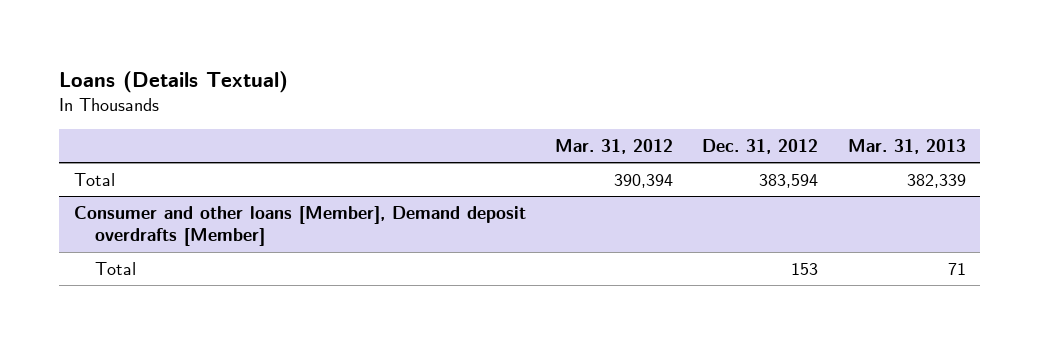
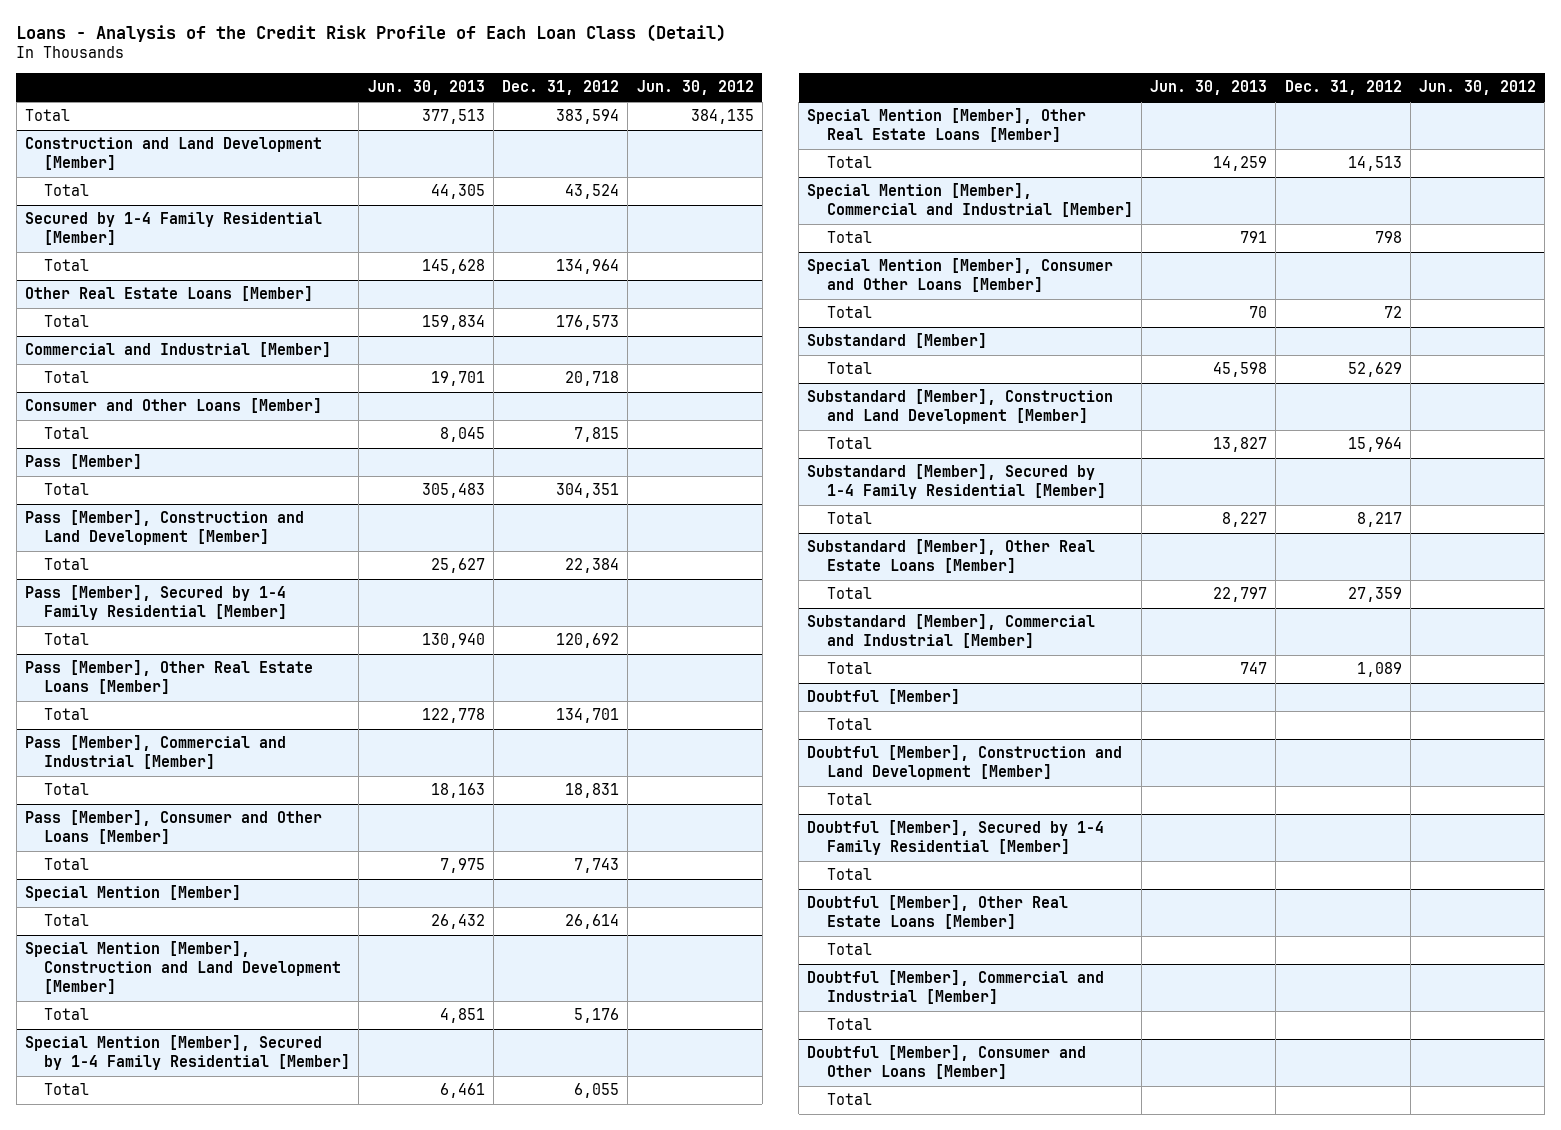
- Loans (Details Textual)
+ Loans - Analysis of the Credit Risk Profile of Each Loan Class (Detail)
- | Mar. 31, 2012 | Dec. 31, 2012 | Mar. 31, 2013
+ | Jun. 30, 2013 | Dec. 31, 2012 | Jun. 30, 2012
- Consumer and other loans [Member], Demand deposit overdrafts [Member]
- Total | | 153 | 71
+ Construction and Land Development [Member]
+ Total | 44,305 | 43,524 |
+ Secured by 1-4 Family Residential [Member]
+ Total | 145,628 | 134,964 |
+ Other Real Estate Loans [Member]
+ Total | 159,834 | 176,573 |
+ Commercial and Industrial [Member]
+ Total | 19,701 | 20,718 |
+ Consumer and Other Loans [Member]
+ Total | 8,045 | 7,815 |
+ Pass [Member]
+ Total | 305,483 | 304,351 |
+ Pass [Member], Construction and Land Development [Member]
+ Total | 25,627 | 22,384 |
+ Pass [Member], Secured by 1-4 Family Residential [Member]
+ Total | 130,940 | 120,692 |
+ Pass [Member], Other Real Estate Loans [Member]
+ Total | 122,778 | 134,701 |
+ Pass [Member], Commercial and Industrial [Member]
+ Total | 18,163 | 18,831 |
+ Pass [Member], Consumer and Other Loans [Member]
+ Total | 7,975 | 7,743 |
+ Special Mention [Member]
+ Total | 26,432 | 26,614 |
+ Special Mention [Member], Construction and Land Development [Member]
+ Total | 4,851 | 5,176 |
+ Special Mention [Member], Secured by 1-4 Family Residential [Member]
+ Total | 6,461 | 6,055 |
+ Special Mention [Member], Other Real Estate Loans [Member]
+ Total | 14,259 | 14,513 |
+ Special Mention [Member], Commercial and Industrial [Member]
+ Total | 791 | 798 |
+ Special Mention [Member], Consumer and Other Loans [Member]
+ Total | 70 | 72 |
+ Substandard [Member]
+ Total | 45,598 | 52,629 |
+ Substandard [Member], Construction and Land Development [Member]
+ Total | 13,827 | 15,964 |
+ Substandard [Member], Secured by 1-4 Family Residential [Member]
+ Total | 8,227 | 8,217 |
+ Substandard [Member], Other Real Estate Loans [Member]
+ Total | 22,797 | 27,359 |
+ Substandard [Member], Commercial and Industrial [Member]
+ Total | 747 | 1,089 |
+ Doubtful [Member]
+ Total
+ Doubtful [Member], Construction and Land Development [Member]
+ Total
+ Doubtful [Member], Secured by 1-4 Family Residential [Member]
+ Total
+ Doubtful [Member], Other Real Estate Loans [Member]
+ Total
+ Doubtful [Member], Commercial and Industrial [Member]
+ Total
+ Doubtful [Member], Consumer and Other Loans [Member]
+ Total

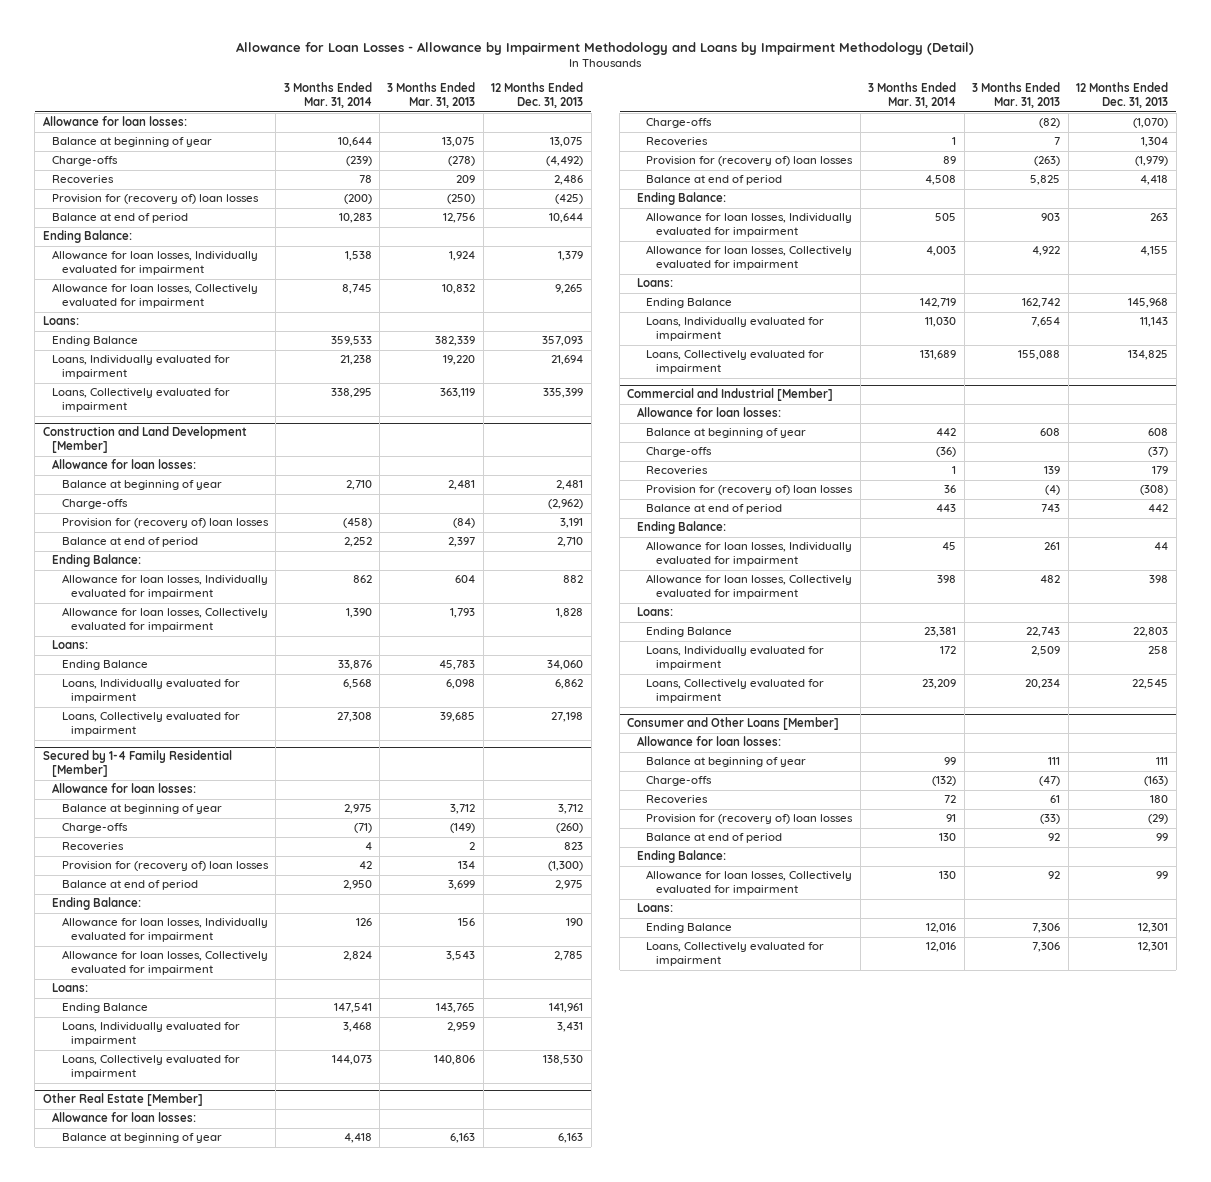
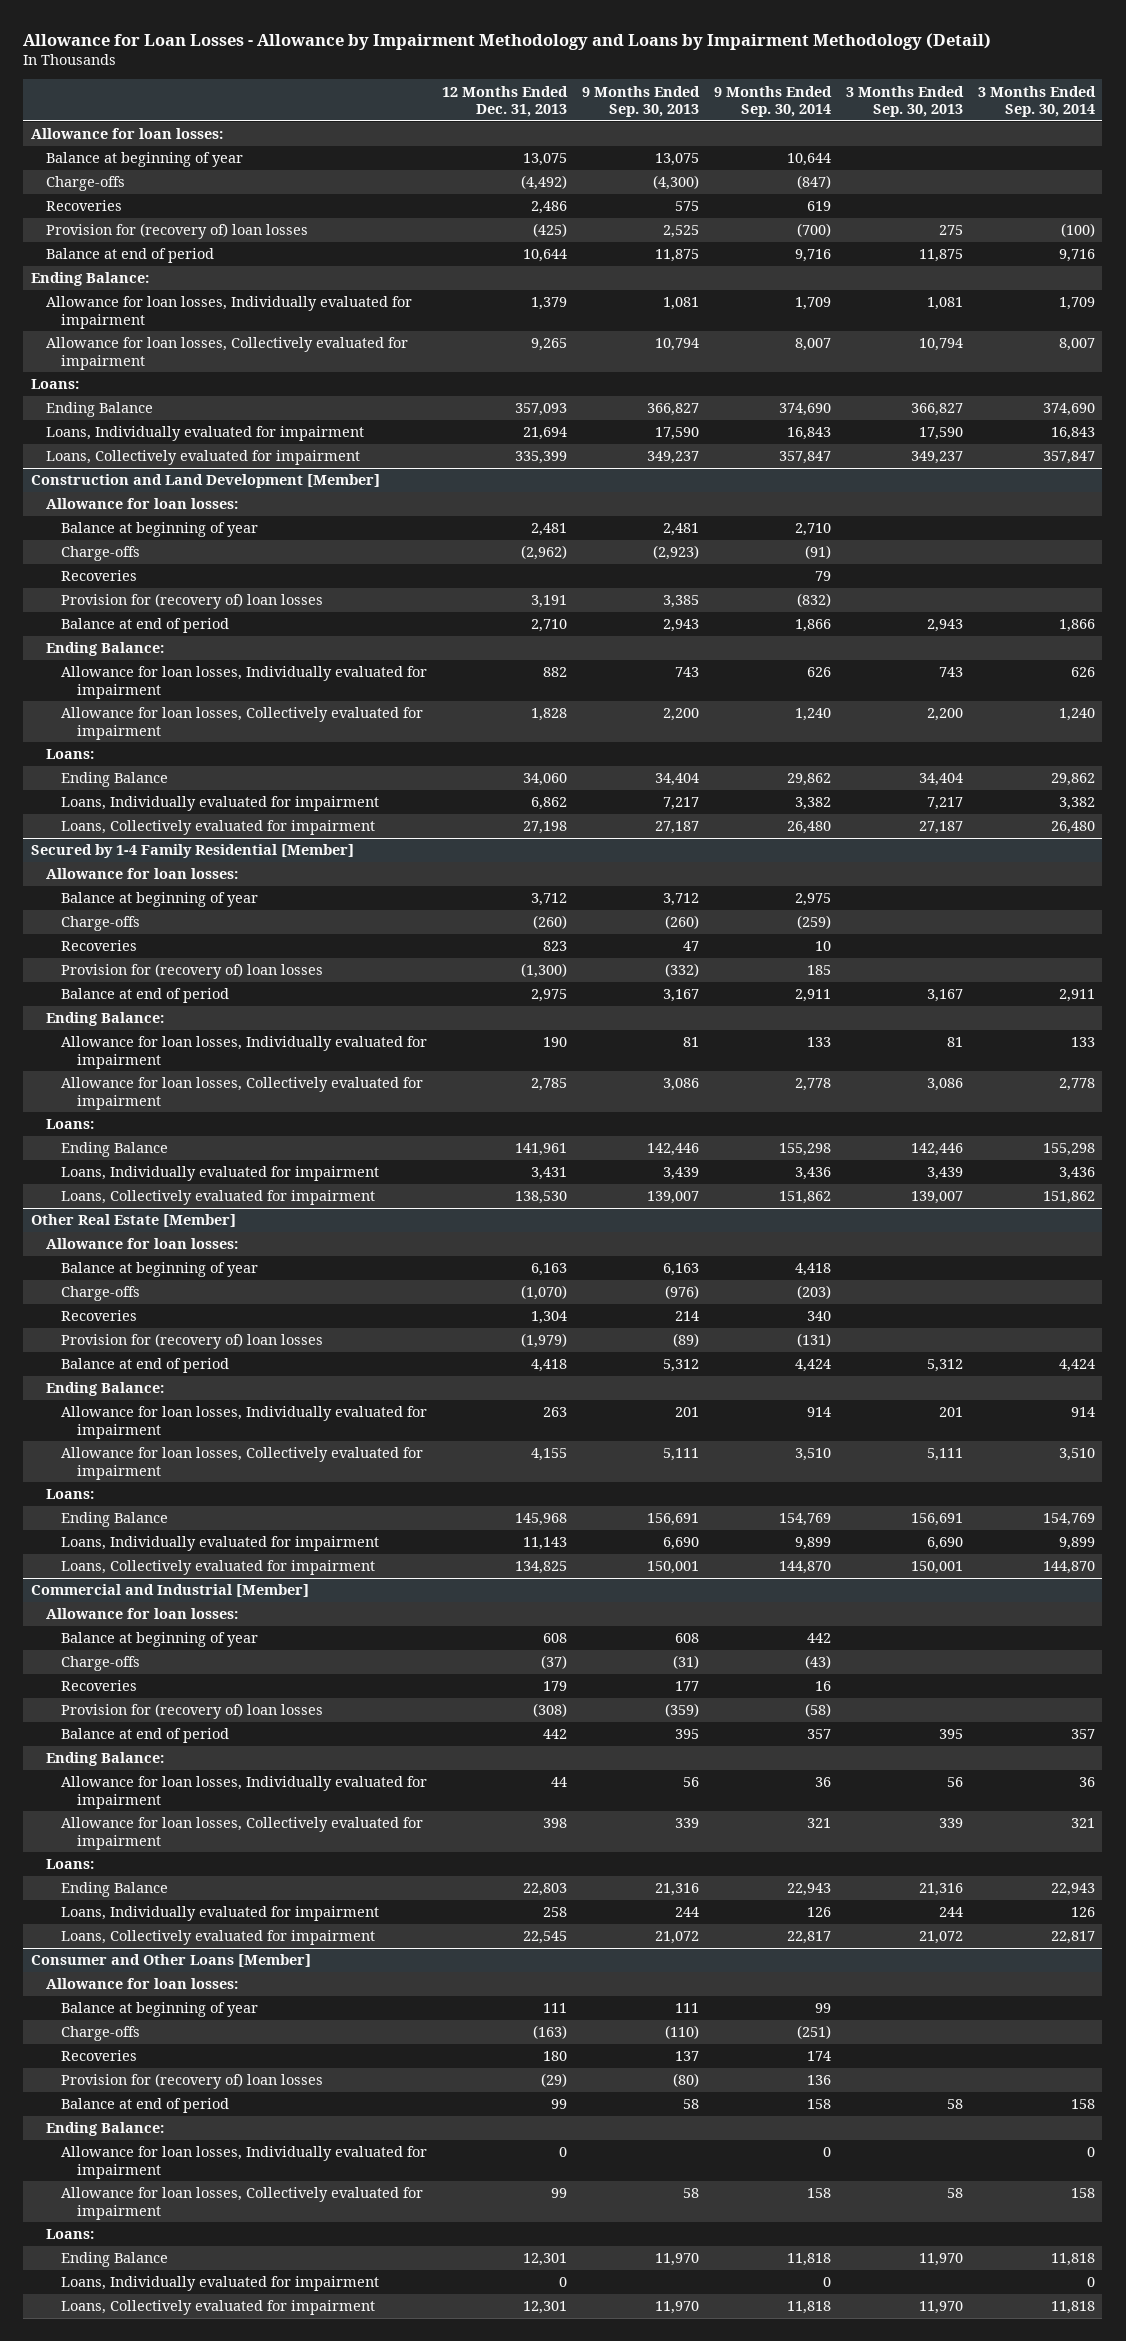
- | 3 Months Ended Mar. 31, 2014 | 3 Months Ended Mar. 31, 2013 | 12 Months Ended Dec. 31, 2013
+ | 12 Months Ended Dec. 31, 2013 | 9 Months Ended Sep. 30, 2013 | 9 Months Ended Sep. 30, 2014 | 3 Months Ended Sep. 30, 2013 | 3 Months Ended Sep. 30, 2014
@ Construction and Land Development [Member]
+ Recoveries | | | 79 | |
@ Consumer and Other Loans [Member]
+ Allowance for loan losses, Individually evaluated for impairment | 0 | | 0 | | 0
+ Loans, Individually evaluated for impairment | 0 | | 0 | | 0

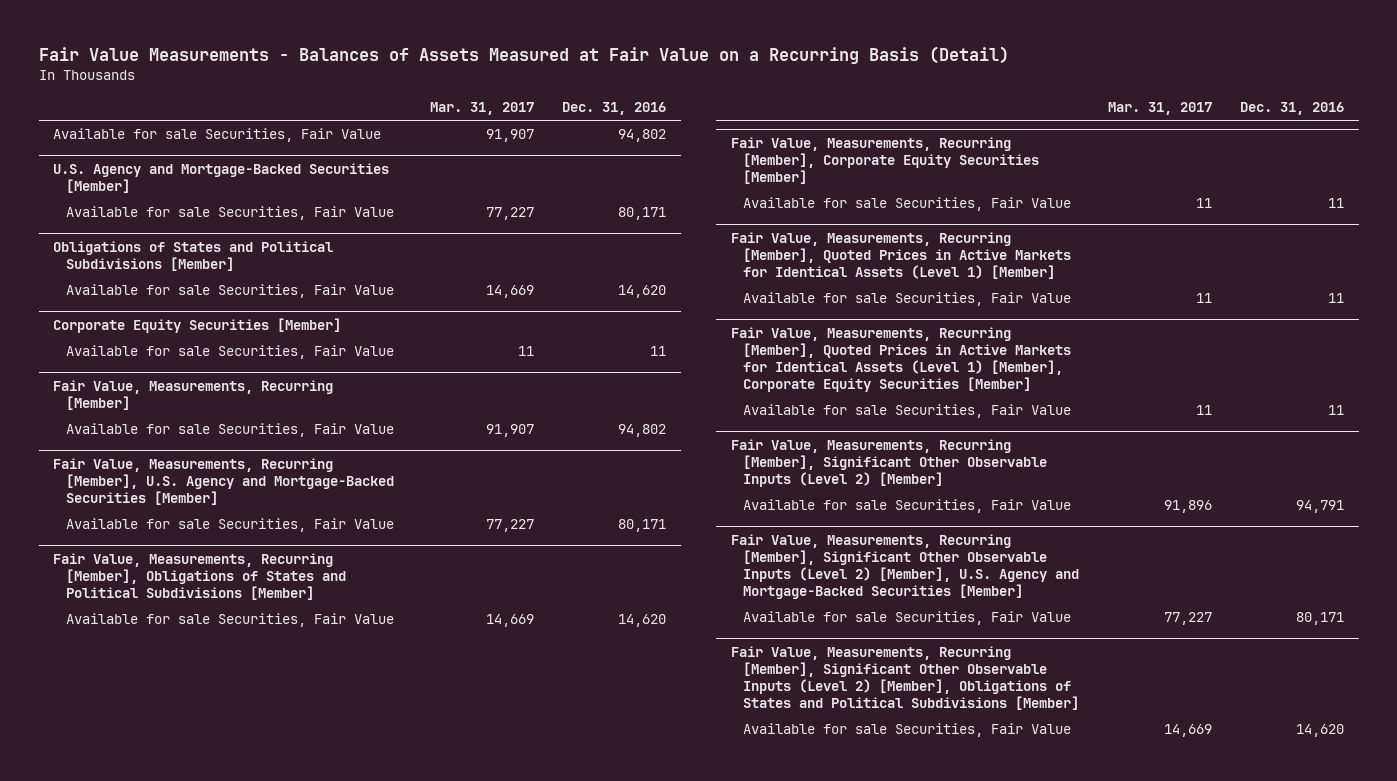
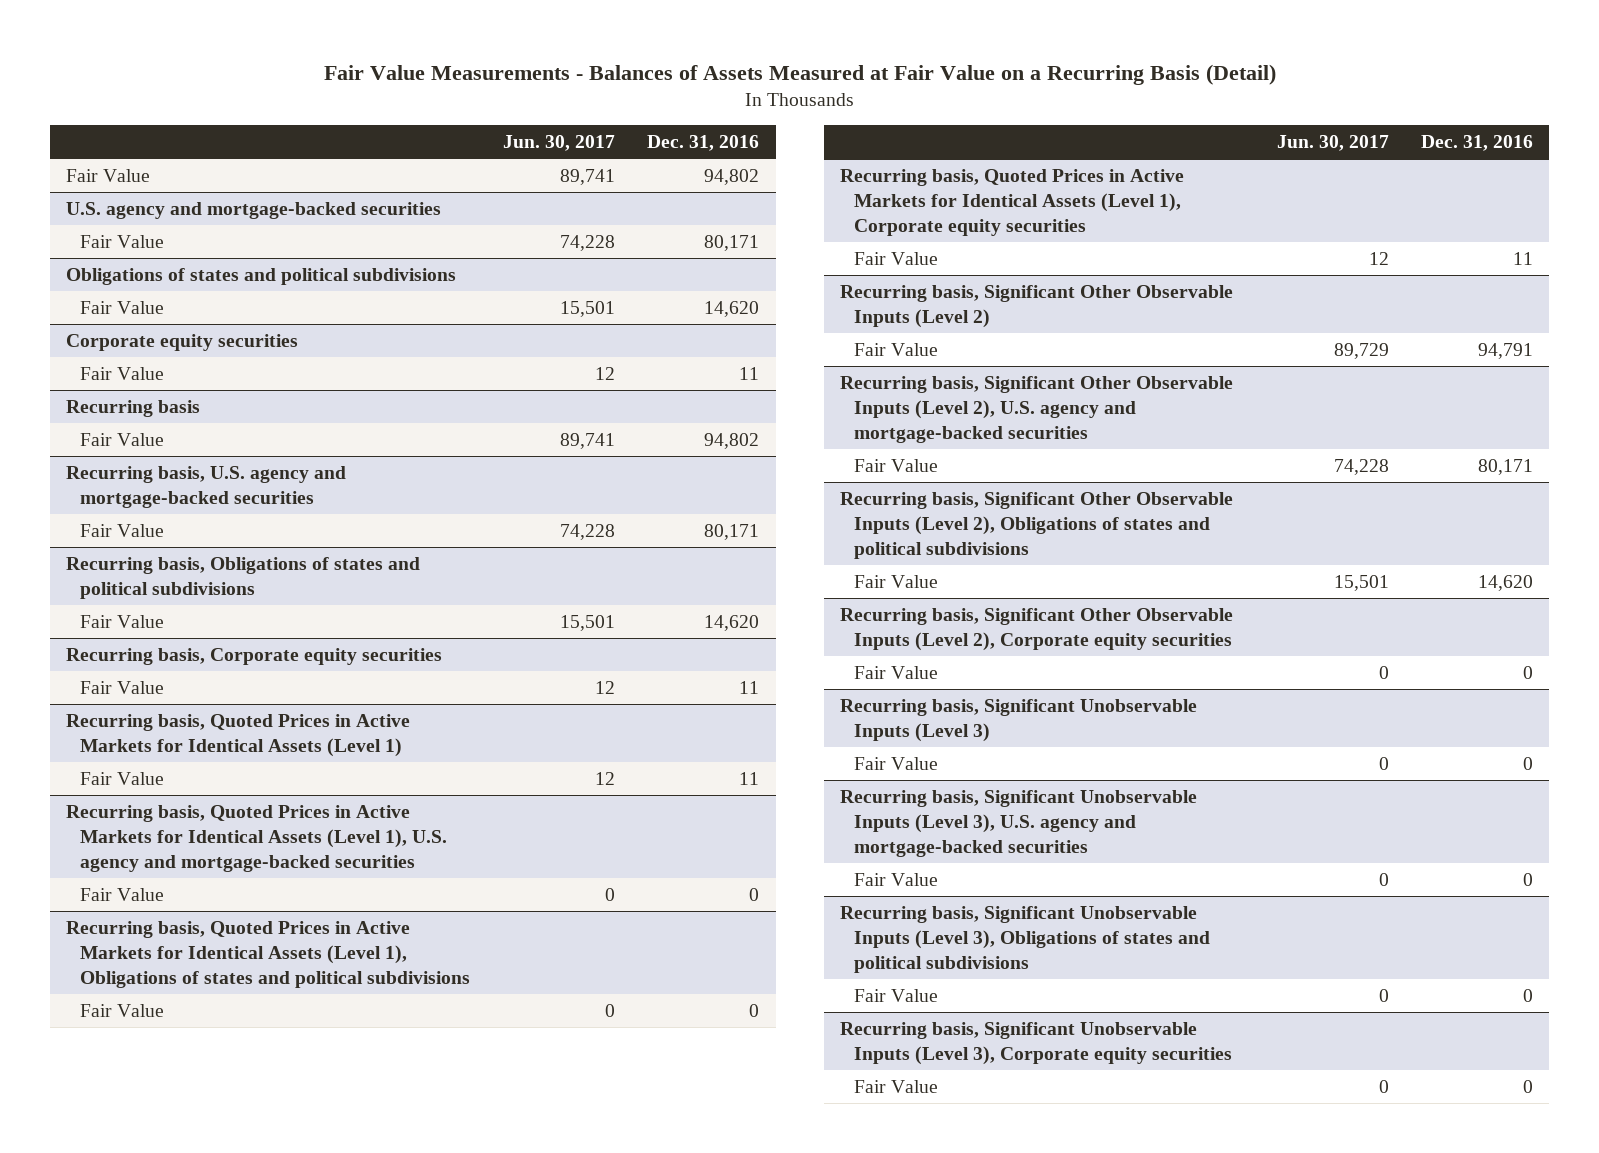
- | Mar. 31, 2017 | Dec. 31, 2016
+ | Jun. 30, 2017 | Dec. 31, 2016
- Available for sale Securities, Fair Value | 91,907 | 94,802
- U.S. Agency and Mortgage-Backed Securities [Member]
- Available for sale Securities, Fair Value | 77,227 | 80,171
- Obligations of States and Political Subdivisions [Member]
- Available for sale Securities, Fair Value | 14,669 | 14,620
- Corporate Equity Securities [Member]
- Available for sale Securities, Fair Value | 11 | 11
- Fair Value, Measurements, Recurring [Member]
- Available for sale Securities, Fair Value | 91,907 | 94,802
- Fair Value, Measurements, Recurring [Member], U.S. Agency and Mortgage-Backed Securities [Member]
- Available for sale Securities, Fair Value | 77,227 | 80,171
- Fair Value, Measurements, Recurring [Member], Obligations of States and Political Subdivisions [Member]
- Available for sale Securities, Fair Value | 14,669 | 14,620
- Fair Value, Measurements, Recurring [Member], Corporate Equity Securities [Member]
- Available for sale Securities, Fair Value | 11 | 11
- Fair Value, Measurements, Recurring [Member], Quoted Prices in Active Markets for Identical Assets (Level 1) [Member]
- Available for sale Securities, Fair Value | 11 | 11
- Fair Value, Measurements, Recurring [Member], Quoted Prices in Active Markets for Identical Assets (Level 1) [Member], Corporate Equity Securities [Member]
- Available for sale Securities, Fair Value | 11 | 11
- Fair Value, Measurements, Recurring [Member], Significant Other Observable Inputs (Level 2) [Member]
- Available for sale Securities, Fair Value | 91,896 | 94,791
- Fair Value, Measurements, Recurring [Member], Significant Other Observable Inputs (Level 2) [Member], U.S. Agency and Mortgage-Backed Securities [Member]
- Available for sale Securities, Fair Value | 77,227 | 80,171
- Fair Value, Measurements, Recurring [Member], Significant Other Observable Inputs (Level 2) [Member], Obligations of States and Political Subdivisions [Member]
- Available for sale Securities, Fair Value | 14,669 | 14,620
+ Fair Value | 89,741 | 94,802
+ U.S. agency and mortgage-backed securities
+ Fair Value | 74,228 | 80,171
+ Obligations of states and political subdivisions
+ Fair Value | 15,501 | 14,620
+ Corporate equity securities
+ Fair Value | 12 | 11
+ Recurring basis
+ Fair Value | 89,741 | 94,802
+ Recurring basis, U.S. agency and mortgage-backed securities
+ Fair Value | 74,228 | 80,171
+ Recurring basis, Obligations of states and political subdivisions
+ Fair Value | 15,501 | 14,620
+ Recurring basis, Corporate equity securities
+ Fair Value | 12 | 11
+ Recurring basis, Quoted Prices in Active Markets for Identical Assets (Level 1)
+ Fair Value | 12 | 11
+ Recurring basis, Quoted Prices in Active Markets for Identical Assets (Level 1), U.S. agency and mortgage-backed securities
+ Fair Value | 0 | 0
+ Recurring basis, Quoted Prices in Active Markets for Identical Assets (Level 1), Obligations of states and political subdivisions
+ Fair Value | 0 | 0
+ Recurring basis, Quoted Prices in Active Markets for Identical Assets (Level 1), Corporate equity securities
+ Fair Value | 12 | 11
+ Recurring basis, Significant Other Observable Inputs (Level 2)
+ Fair Value | 89,729 | 94,791
+ Recurring basis, Significant Other Observable Inputs (Level 2), U.S. agency and mortgage-backed securities
+ Fair Value | 74,228 | 80,171
+ Recurring basis, Significant Other Observable Inputs (Level 2), Obligations of states and political subdivisions
+ Fair Value | 15,501 | 14,620
+ Recurring basis, Significant Other Observable Inputs (Level 2), Corporate equity securities
+ Fair Value | 0 | 0
+ Recurring basis, Significant Unobservable Inputs (Level 3)
+ Fair Value | 0 | 0
+ Recurring basis, Significant Unobservable Inputs (Level 3), U.S. agency and mortgage-backed securities
+ Fair Value | 0 | 0
+ Recurring basis, Significant Unobservable Inputs (Level 3), Obligations of states and political subdivisions
+ Fair Value | 0 | 0
+ Recurring basis, Significant Unobservable Inputs (Level 3), Corporate equity securities
+ Fair Value | 0 | 0

